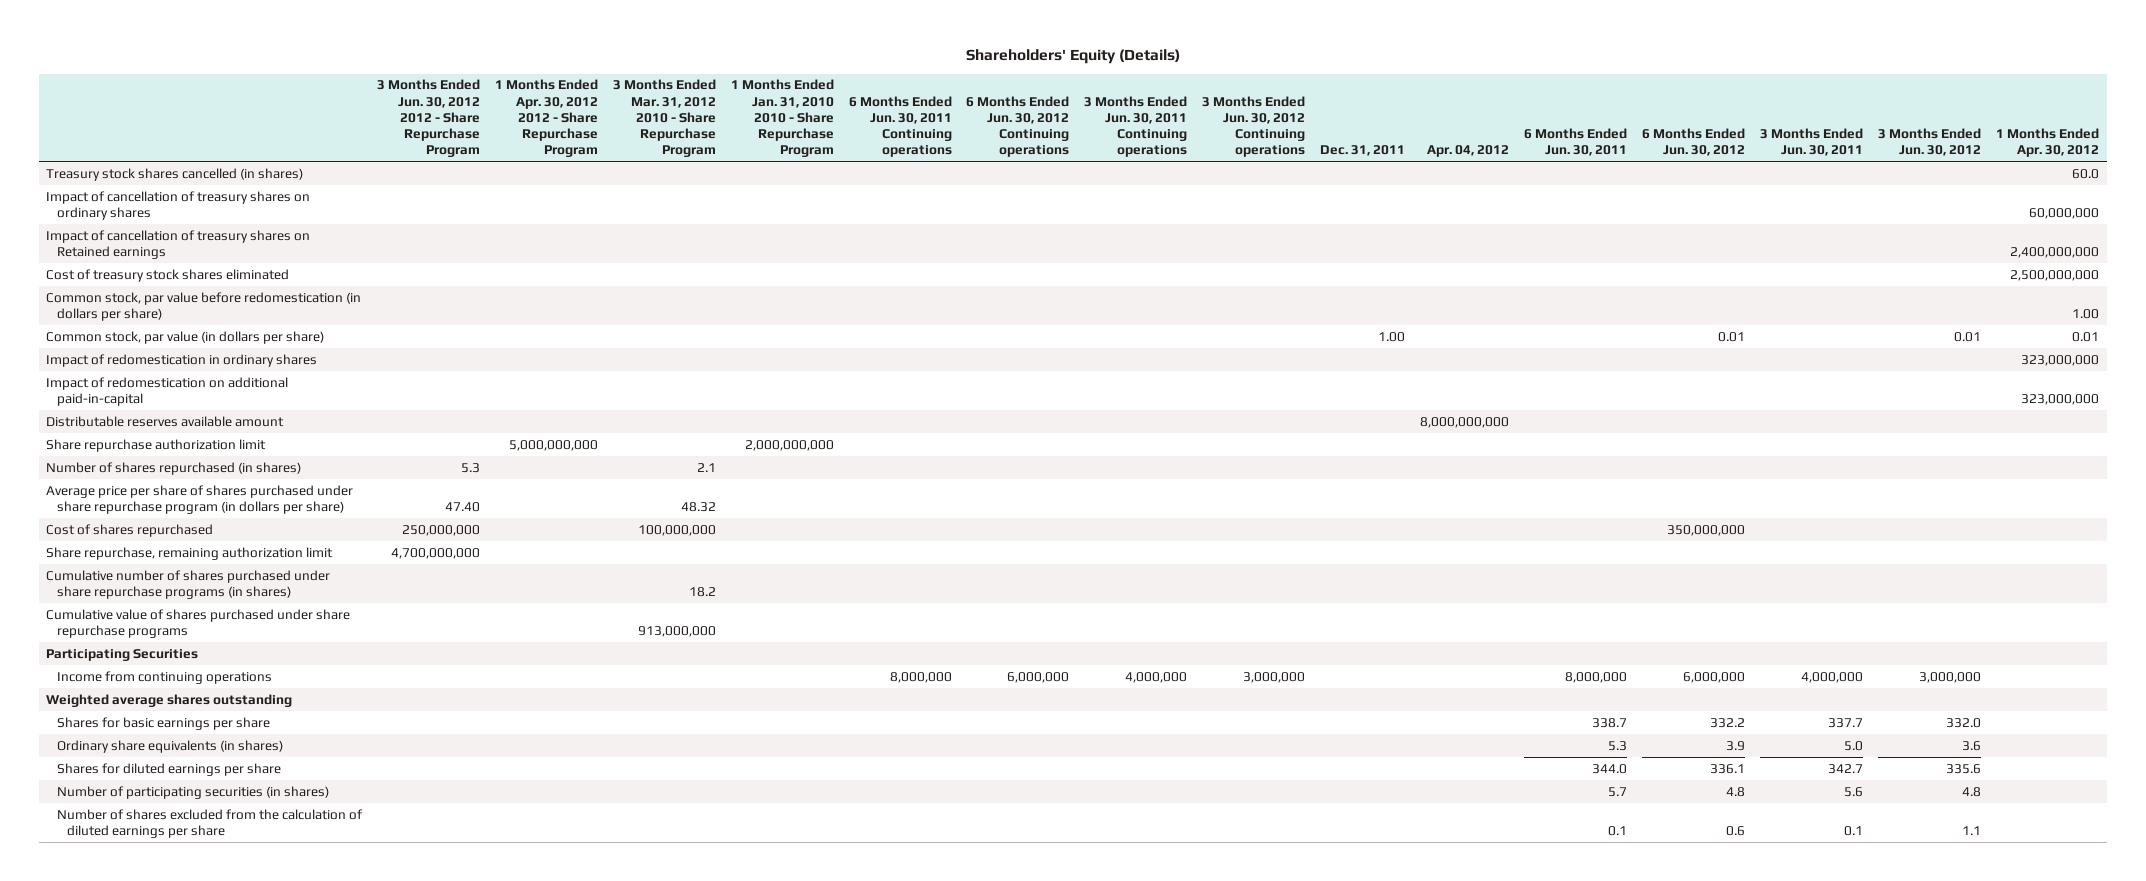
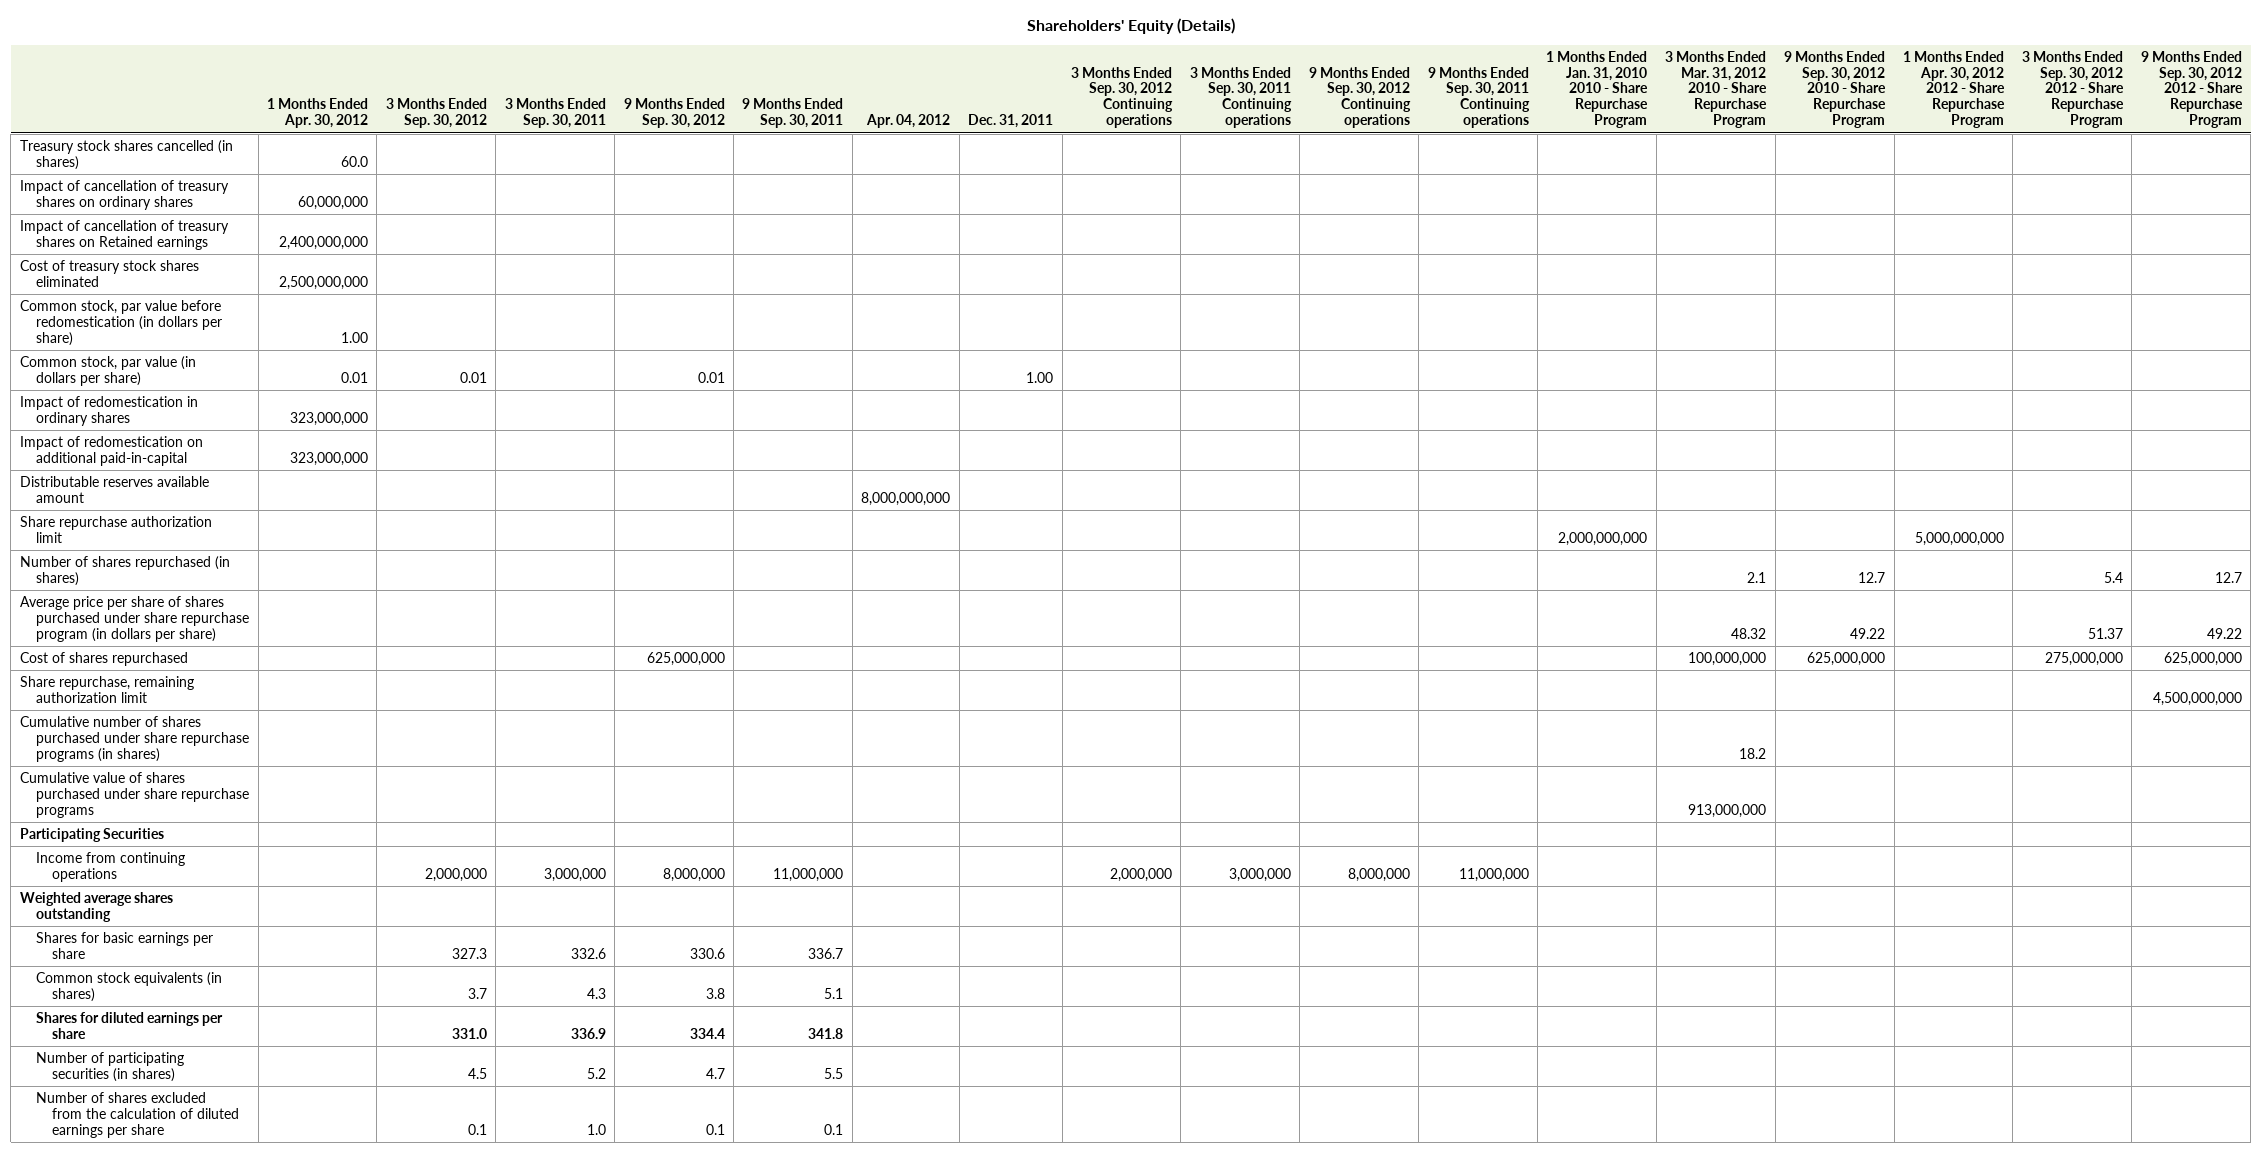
- | 3 Months Ended Jun. 30, 2012 2012 - Share Repurchase Program | 1 Months Ended Apr. 30, 2012 2012 - Share Repurchase Program | 3 Months Ended Mar. 31, 2012 2010 - Share Repurchase Program | 1 Months Ended Jan. 31, 2010 2010 - Share Repurchase Program | 6 Months Ended Jun. 30, 2011 Continuing operations | 6 Months Ended Jun. 30, 2012 Continuing operations | 3 Months Ended Jun. 30, 2011 Continuing operations | 3 Months Ended Jun. 30, 2012 Continuing operations | Dec. 31, 2011 | Apr. 04, 2012 | 6 Months Ended Jun. 30, 2011 | 6 Months Ended Jun. 30, 2012 | 3 Months Ended Jun. 30, 2011 | 3 Months Ended Jun. 30, 2012 | 1 Months Ended Apr. 30, 2012
+ | 1 Months Ended Apr. 30, 2012 | 3 Months Ended Sep. 30, 2012 | 3 Months Ended Sep. 30, 2011 | 9 Months Ended Sep. 30, 2012 | 9 Months Ended Sep. 30, 2011 | Apr. 04, 2012 | Dec. 31, 2011 | 3 Months Ended Sep. 30, 2012 Continuing operations | 3 Months Ended Sep. 30, 2011 Continuing operations | 9 Months Ended Sep. 30, 2012 Continuing operations | 9 Months Ended Sep. 30, 2011 Continuing operations | 1 Months Ended Jan. 31, 2010 2010 - Share Repurchase Program | 3 Months Ended Mar. 31, 2012 2010 - Share Repurchase Program | 9 Months Ended Sep. 30, 2012 2010 - Share Repurchase Program | 1 Months Ended Apr. 30, 2012 2012 - Share Repurchase Program | 3 Months Ended Sep. 30, 2012 2012 - Share Repurchase Program | 9 Months Ended Sep. 30, 2012 2012 - Share Repurchase Program
- Ordinary share equivalents (in shares) | | | | | | | | | | | 5.3 | 3.9 | 5.0 | 3.6 |
+ Common stock equivalents (in shares) | | 3.7 | 4.3 | 3.8 | 5.1 | | | | | | | | | | | |

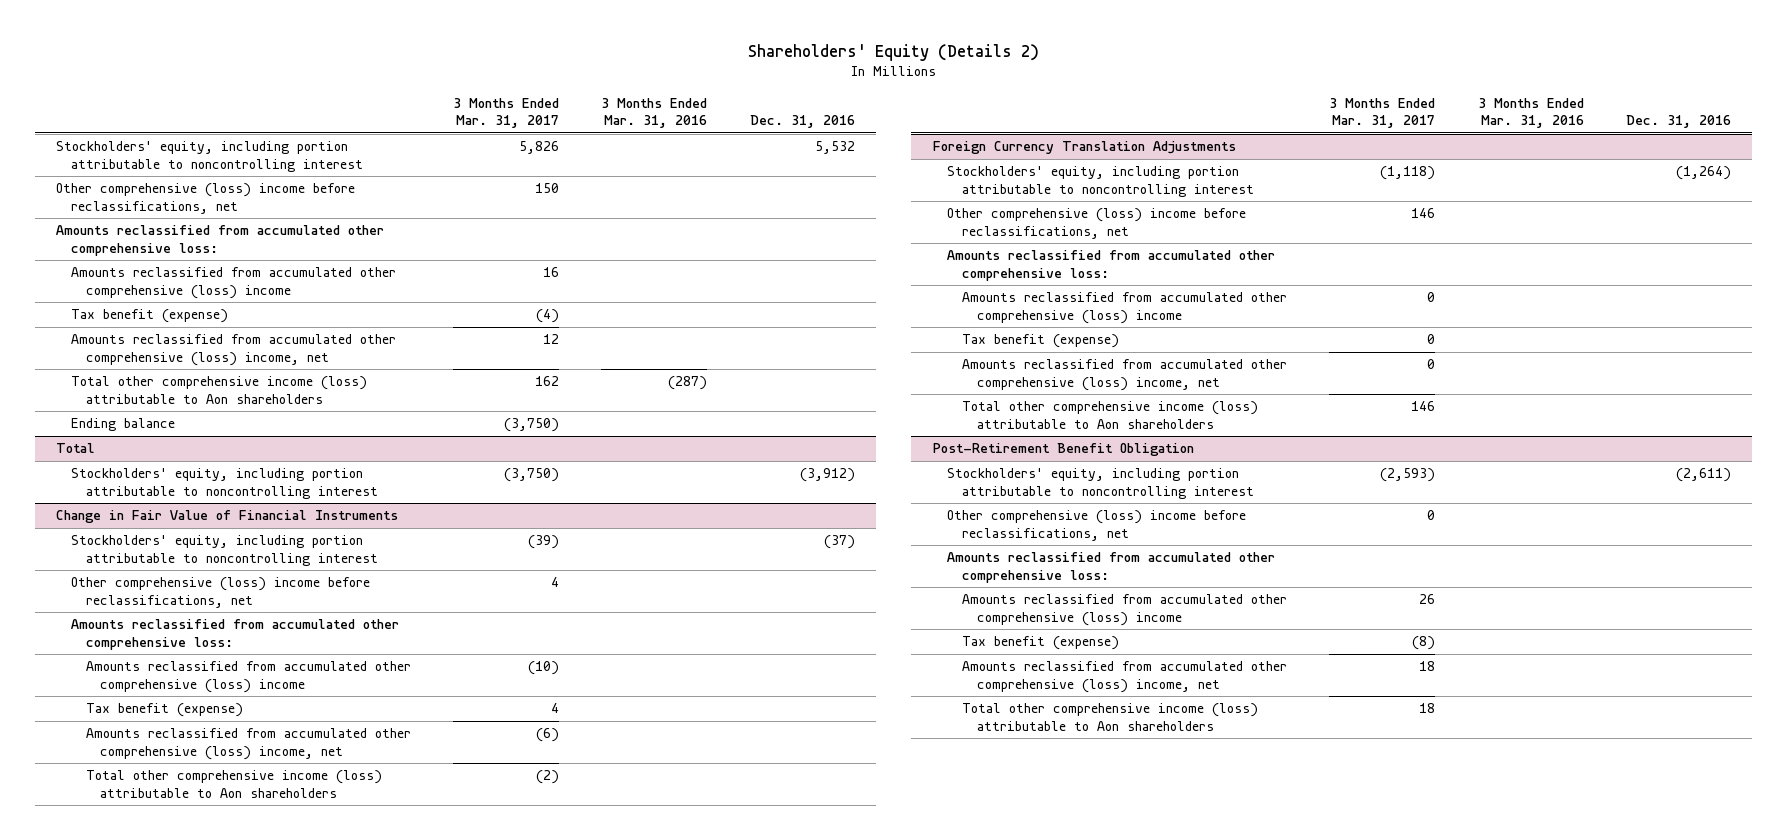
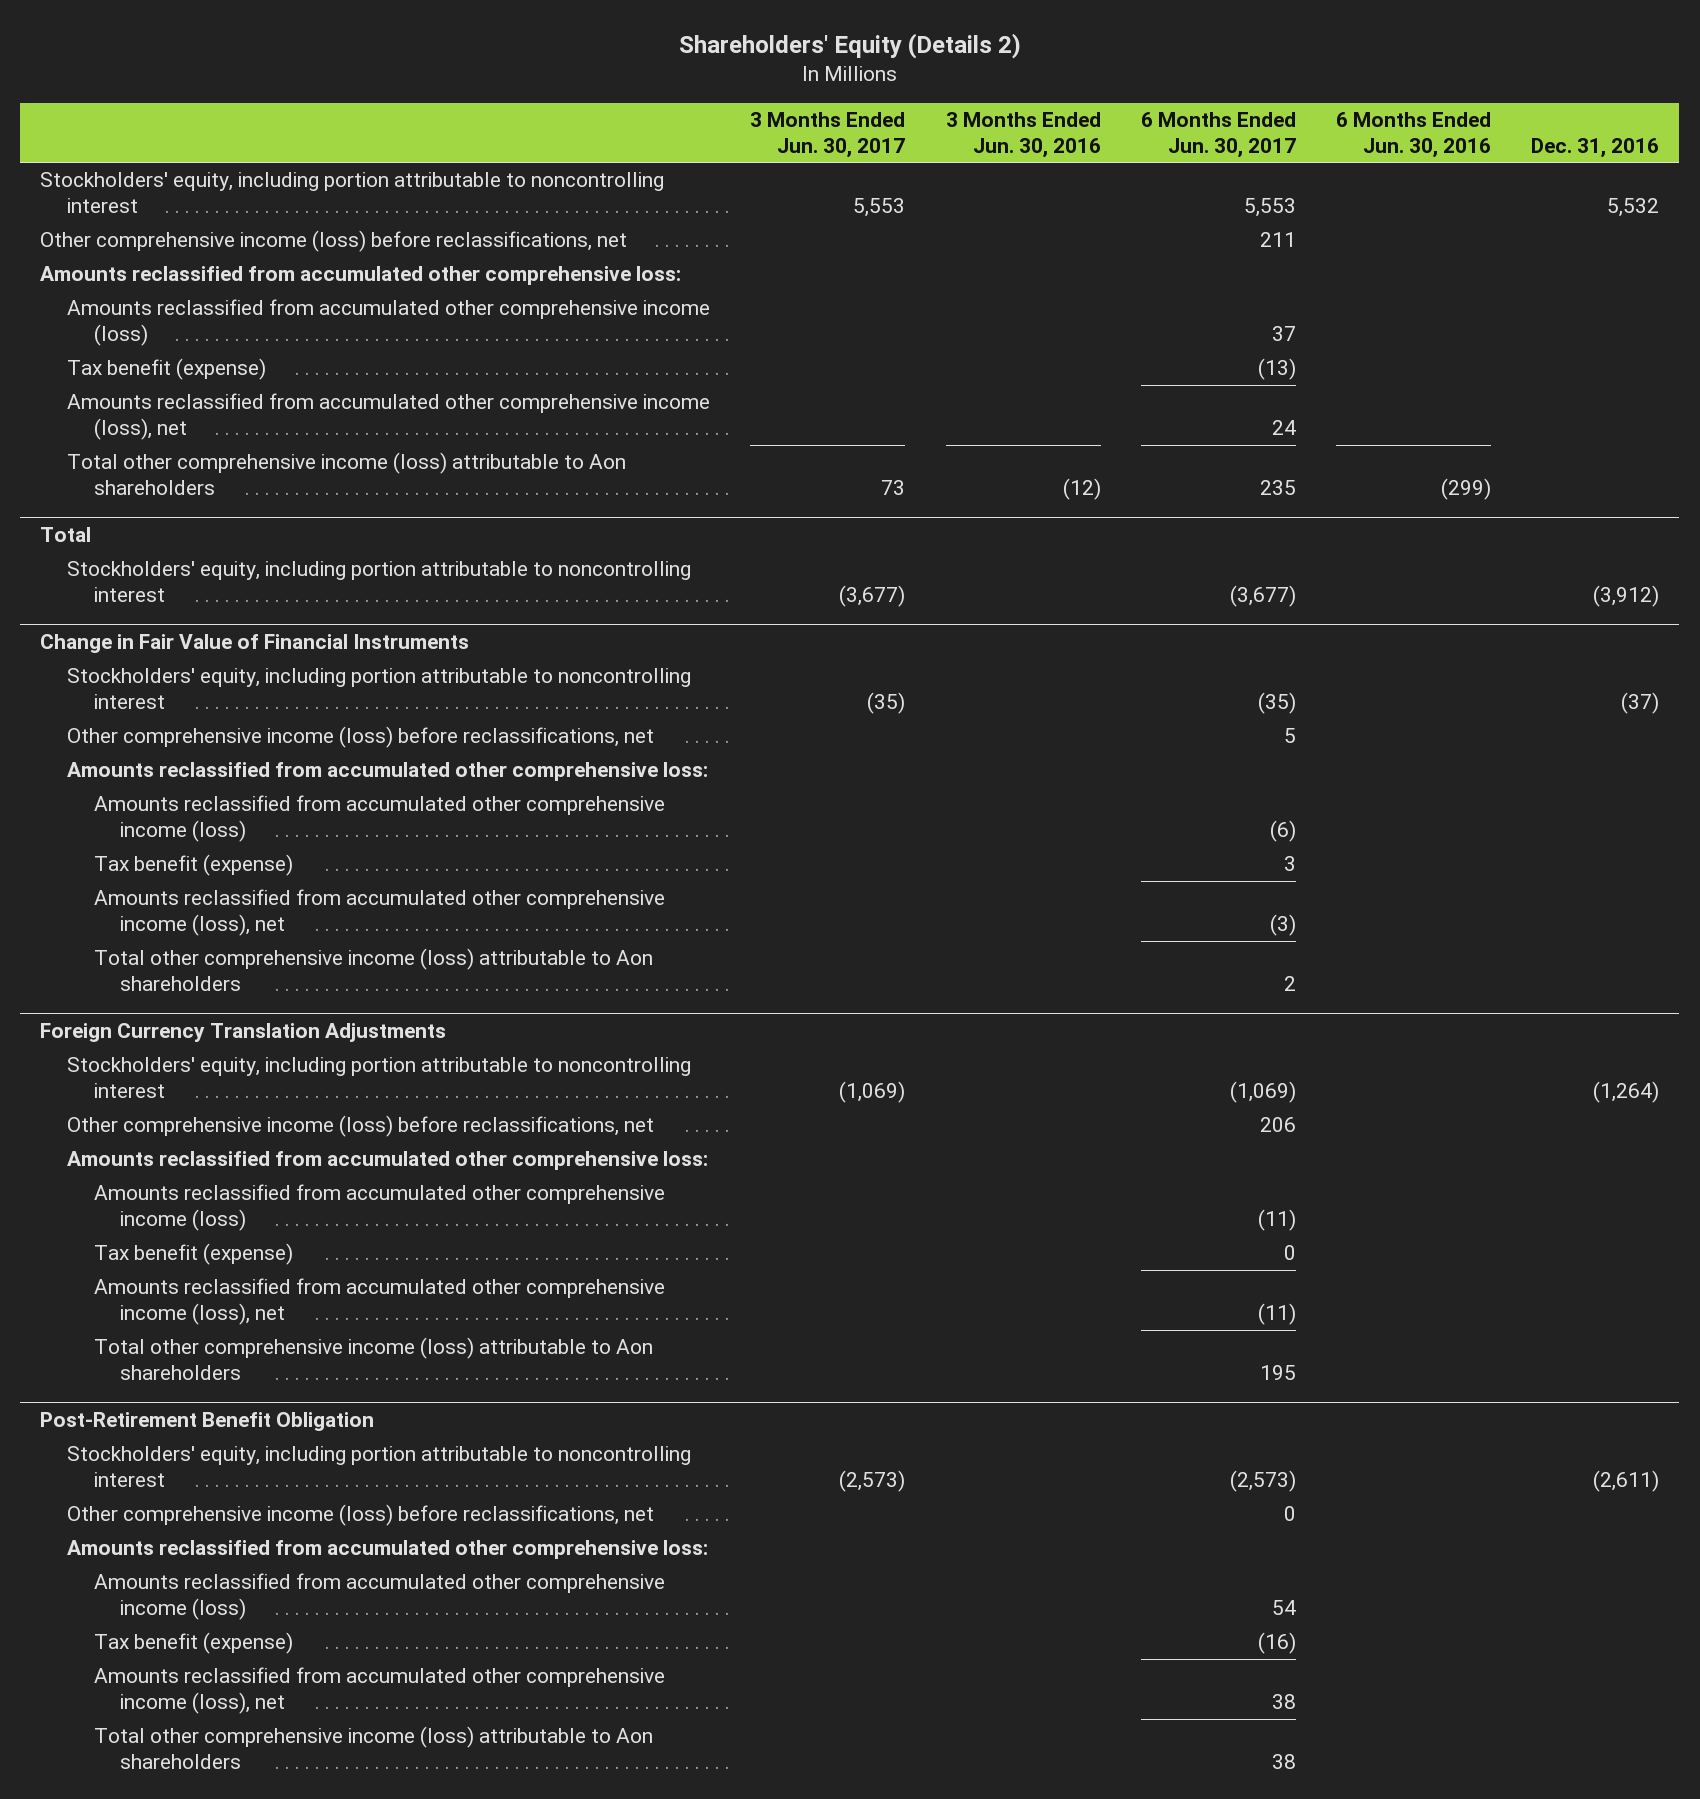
- | 3 Months Ended Mar. 31, 2017 | 3 Months Ended Mar. 31, 2016 | Dec. 31, 2016
+ | 3 Months Ended Jun. 30, 2017 | 3 Months Ended Jun. 30, 2016 | 6 Months Ended Jun. 30, 2017 | 6 Months Ended Jun. 30, 2016 | Dec. 31, 2016
- Other comprehensive (loss) income before reclassifications, net | 150 | |
+ Other comprehensive income (loss) before reclassifications, net | | | 211 | |
- Amounts reclassified from accumulated other comprehensive (loss) income | 16 | |
+ Amounts reclassified from accumulated other comprehensive income (loss) | | | 37 | |
- Amounts reclassified from accumulated other comprehensive (loss) income, net | 12 | |
+ Amounts reclassified from accumulated other comprehensive income (loss), net | | | 24 | |
- Ending balance | (3,750) | |
@ Change in Fair Value of Financial Instruments
- Other comprehensive (loss) income before reclassifications, net | 4 | |
+ Other comprehensive income (loss) before reclassifications, net | | | 5 | |
- Amounts reclassified from accumulated other comprehensive (loss) income | (10) | |
+ Amounts reclassified from accumulated other comprehensive income (loss) | | | (6) | |
- Amounts reclassified from accumulated other comprehensive (loss) income, net | (6) | |
+ Amounts reclassified from accumulated other comprehensive income (loss), net | | | (3) | |
@ Foreign Currency Translation Adjustments
- Other comprehensive (loss) income before reclassifications, net | 146 | |
+ Other comprehensive income (loss) before reclassifications, net | | | 206 | |
- Amounts reclassified from accumulated other comprehensive (loss) income | 0 | |
+ Amounts reclassified from accumulated other comprehensive income (loss) | | | (11) | |
- Amounts reclassified from accumulated other comprehensive (loss) income, net | 0 | |
+ Amounts reclassified from accumulated other comprehensive income (loss), net | | | (11) | |
@ Post-Retirement Benefit Obligation
- Other comprehensive (loss) income before reclassifications, net | 0 | |
+ Other comprehensive income (loss) before reclassifications, net | | | 0 | |
- Amounts reclassified from accumulated other comprehensive (loss) income | 26 | |
+ Amounts reclassified from accumulated other comprehensive income (loss) | | | 54 | |
- Amounts reclassified from accumulated other comprehensive (loss) income, net | 18 | |
+ Amounts reclassified from accumulated other comprehensive income (loss), net | | | 38 | |

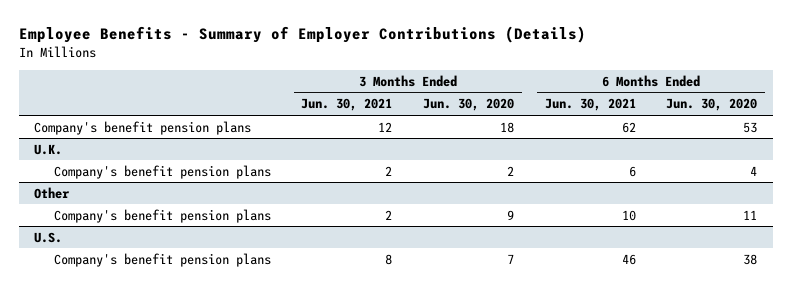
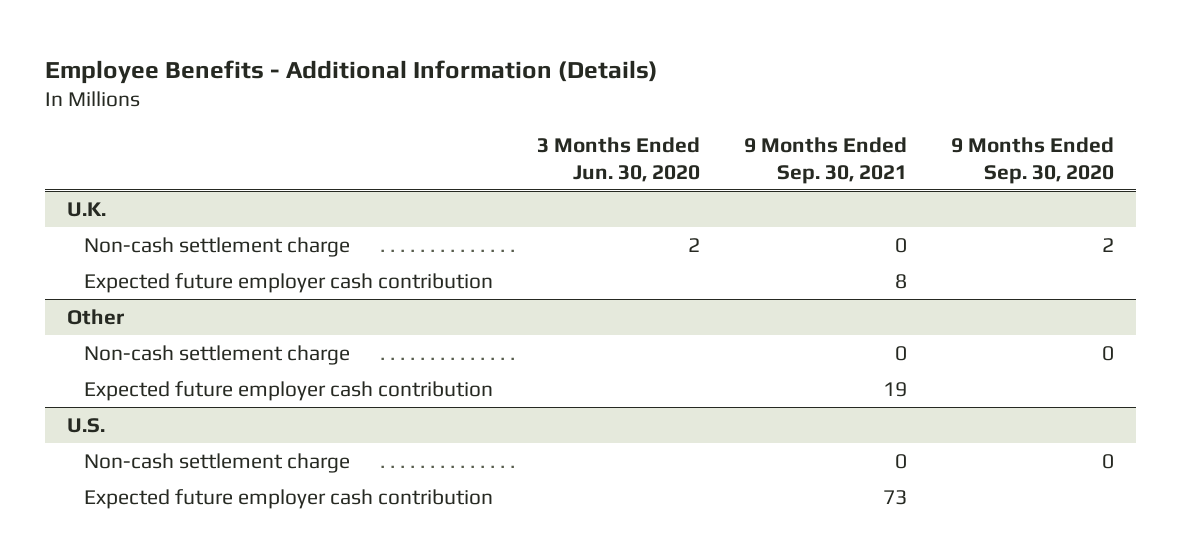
- Employee Benefits - Summary of Employer Contributions (Details)
+ Employee Benefits - Additional Information (Details)
- | 3 Months Ended Jun. 30, 2021 | 3 Months Ended Jun. 30, 2020 | 6 Months Ended Jun. 30, 2021 | 6 Months Ended Jun. 30, 2020
+ | 3 Months Ended Jun. 30, 2020 | 9 Months Ended Sep. 30, 2021 | 9 Months Ended Sep. 30, 2020
- Company's benefit pension plans | 12 | 18 | 62 | 53
@ U.K.
- Company's benefit pension plans | 2 | 2 | 6 | 4
+ Non-cash settlement charge | 2 | 0 | 2
+ Expected future employer cash contribution | | 8 |
@ Other
- Company's benefit pension plans | 2 | 9 | 10 | 11
+ Non-cash settlement charge | | 0 | 0
+ Expected future employer cash contribution | | 19 |
@ U.S.
- Company's benefit pension plans | 8 | 7 | 46 | 38
+ Non-cash settlement charge | | 0 | 0
+ Expected future employer cash contribution | | 73 |

